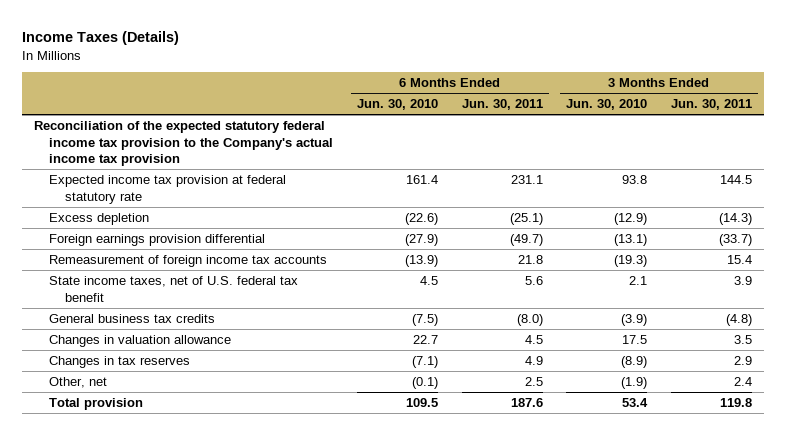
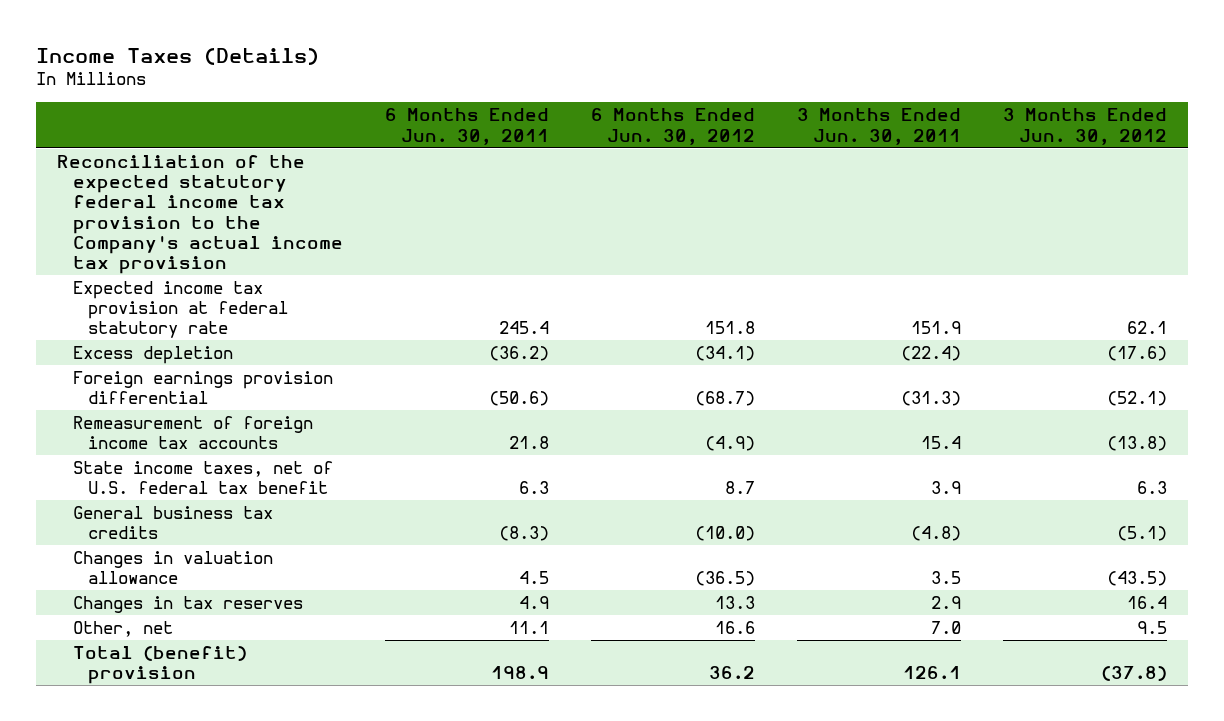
- | 6 Months Ended Jun. 30, 2010 | 6 Months Ended Jun. 30, 2011 | 3 Months Ended Jun. 30, 2010 | 3 Months Ended Jun. 30, 2011
+ | 6 Months Ended Jun. 30, 2011 | 6 Months Ended Jun. 30, 2012 | 3 Months Ended Jun. 30, 2011 | 3 Months Ended Jun. 30, 2012
- Expected income tax provision at federal statutory rate | 161.4 | 231.1 | 93.8 | 144.5
- Excess depletion | (22.6) | (25.1) | (12.9) | (14.3)
- Foreign earnings provision differential | (27.9) | (49.7) | (13.1) | (33.7)
+ Expected income tax provision at federal statutory rate | 245.4 | 151.8 | 151.9 | 62.1
+ Excess depletion | (36.2) | (34.1) | (22.4) | (17.6)
+ Foreign earnings provision differential | (50.6) | (68.7) | (31.3) | (52.1)
- State income taxes, net of U.S. federal tax benefit | 4.5 | 5.6 | 2.1 | 3.9
- General business tax credits | (7.5) | (8.0) | (3.9) | (4.8)
+ State income taxes, net of U.S. federal tax benefit | 6.3 | 8.7 | 3.9 | 6.3
+ General business tax credits | (8.3) | (10.0) | (4.8) | (5.1)
- Other, net | (0.1) | 2.5 | (1.9) | 2.4
- Total provision | 109.5 | 187.6 | 53.4 | 119.8
+ Other, net | 11.1 | 16.6 | 7.0 | 9.5
+ Total (benefit) provision | 198.9 | 36.2 | 126.1 | (37.8)

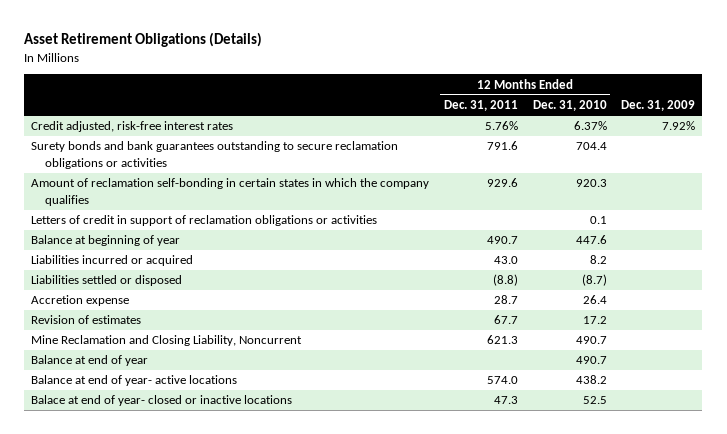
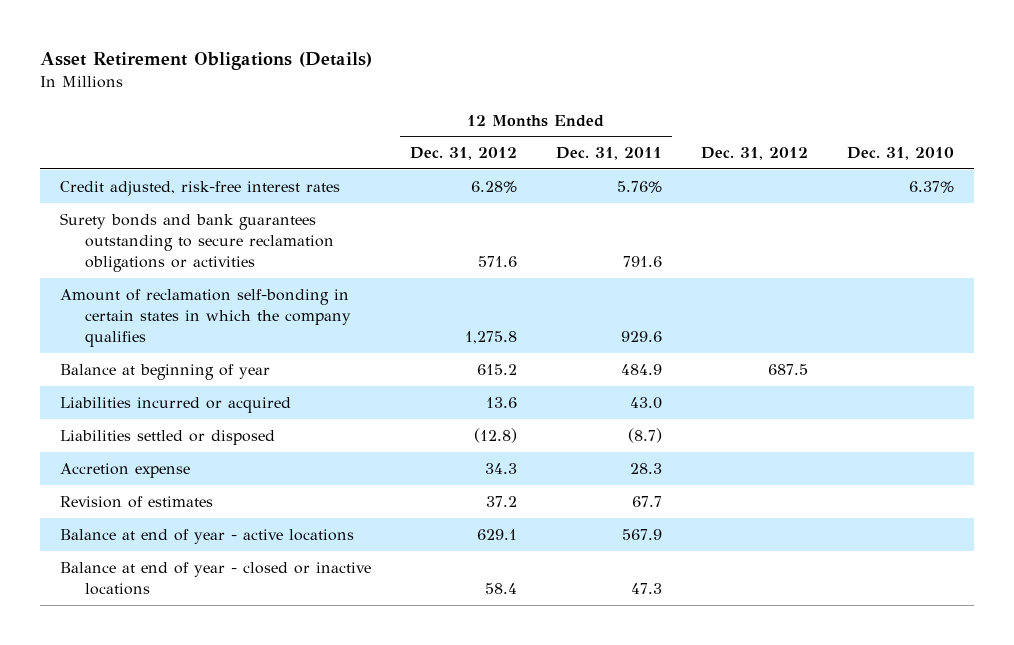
- | 12 Months Ended Dec. 31, 2011 | 12 Months Ended Dec. 31, 2010 | Dec. 31, 2009
+ | 12 Months Ended Dec. 31, 2012 | 12 Months Ended Dec. 31, 2011 | Dec. 31, 2012 | Dec. 31, 2010
- Letters of credit in support of reclamation obligations or activities | | 0.1 |
- Balance at beginning of year | 490.7 | 447.6 |
+ Balance at beginning of year | 615.2 | 484.9 | 687.5 |
- Liabilities settled or disposed | (8.8) | (8.7) |
- Accretion expense | 28.7 | 26.4 |
+ Liabilities settled or disposed | (12.8) | (8.7) | |
+ Accretion expense | 34.3 | 28.3 | |
- Mine Reclamation and Closing Liability, Noncurrent | 621.3 | 490.7 |
- Balance at end of year | | 490.7 |
- Balance at end of year- active locations | 574.0 | 438.2 |
- Balace at end of year- closed or inactive locations | 47.3 | 52.5 |
+ Balance at end of year - active locations | 629.1 | 567.9 | |
+ Balance at end of year - closed or inactive locations | 58.4 | 47.3 | |

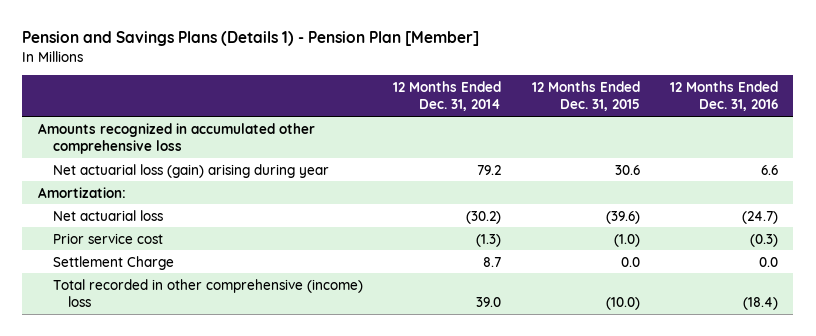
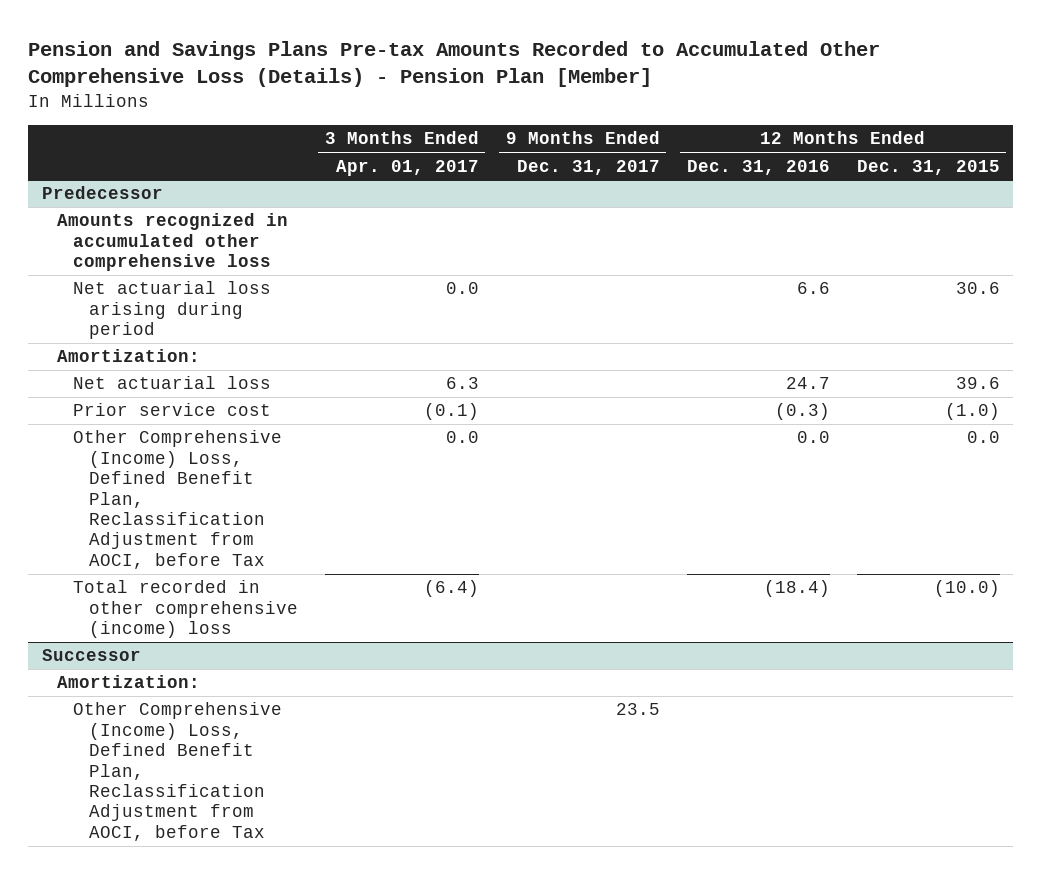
- Pension and Savings Plans (Details 1) - Pension Plan [Member]
+ Pension and Savings Plans Pre-tax Amounts Recorded to Accumulated Other Comprehensive Loss (Details) - Pension Plan [Member]
- | 12 Months Ended Dec. 31, 2014 | 12 Months Ended Dec. 31, 2015 | 12 Months Ended Dec. 31, 2016
+ | 3 Months Ended Apr. 01, 2017 | 9 Months Ended Dec. 31, 2017 | 12 Months Ended Dec. 31, 2016 | 12 Months Ended Dec. 31, 2015
+ Predecessor
- Net actuarial loss (gain) arising during year | 79.2 | 30.6 | 6.6
+ Net actuarial loss arising during period | 0.0 | | 6.6 | 30.6
- Net actuarial loss | (30.2) | (39.6) | (24.7)
+ Net actuarial loss | 6.3 | | 24.7 | 39.6
- Settlement Charge | 8.7 | 0.0 | 0.0
+ Other Comprehensive (Income) Loss, Defined Benefit Plan, Reclassification Adjustment from AOCI, before Tax | 0.0 | | 0.0 | 0.0
+ Successor
+ Amortization:
+ Other Comprehensive (Income) Loss, Defined Benefit Plan, Reclassification Adjustment from AOCI, before Tax | | 23.5 | |

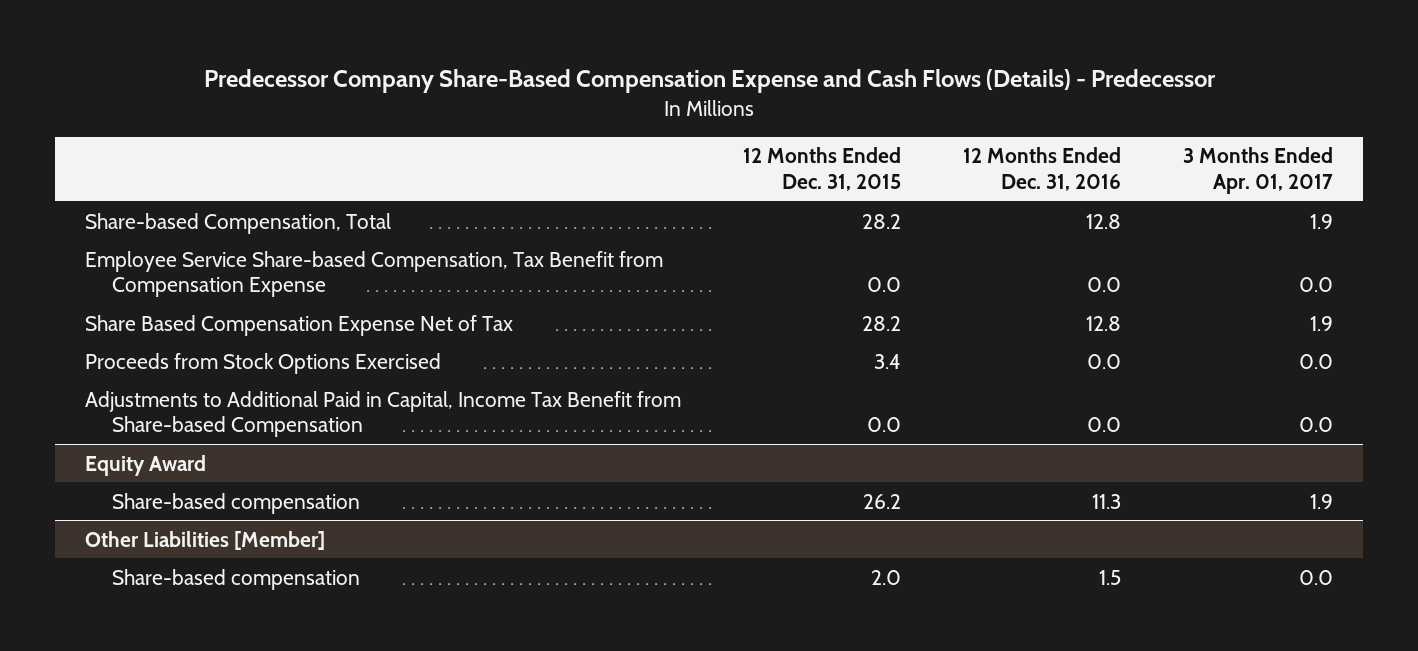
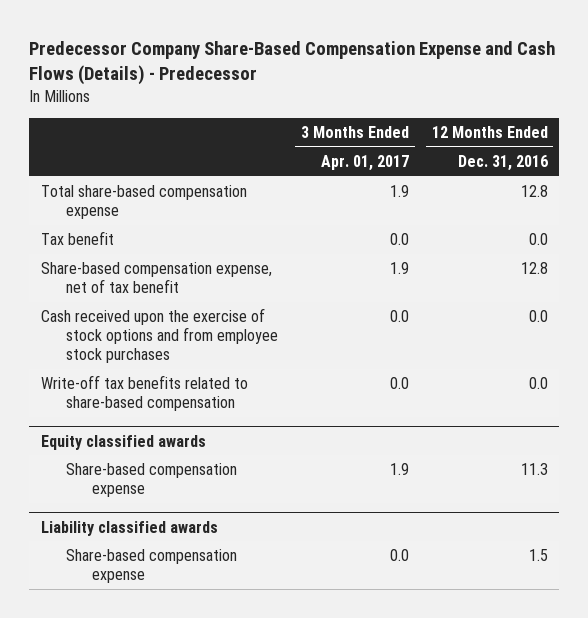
- | 12 Months Ended Dec. 31, 2015 | 12 Months Ended Dec. 31, 2016 | 3 Months Ended Apr. 01, 2017
+ | 3 Months Ended Apr. 01, 2017 | 12 Months Ended Dec. 31, 2016
- Share-based Compensation, Total | 28.2 | 12.8 | 1.9
- Employee Service Share-based Compensation, Tax Benefit from Compensation Expense | 0.0 | 0.0 | 0.0
- Share Based Compensation Expense Net of Tax | 28.2 | 12.8 | 1.9
- Proceeds from Stock Options Exercised | 3.4 | 0.0 | 0.0
- Adjustments to Additional Paid in Capital, Income Tax Benefit from Share-based Compensation | 0.0 | 0.0 | 0.0
- Equity Award
- Share-based compensation | 26.2 | 11.3 | 1.9
- Other Liabilities [Member]
- Share-based compensation | 2.0 | 1.5 | 0.0
+ Total share-based compensation expense | 1.9 | 12.8
+ Tax benefit | 0.0 | 0.0
+ Share-based compensation expense, net of tax benefit | 1.9 | 12.8
+ Cash received upon the exercise of stock options and from employee stock purchases | 0.0 | 0.0
+ Write-off tax benefits related to share-based compensation | 0.0 | 0.0
+ Equity classified awards
+ Share-based compensation expense | 1.9 | 11.3
+ Liability classified awards
+ Share-based compensation expense | 0.0 | 1.5

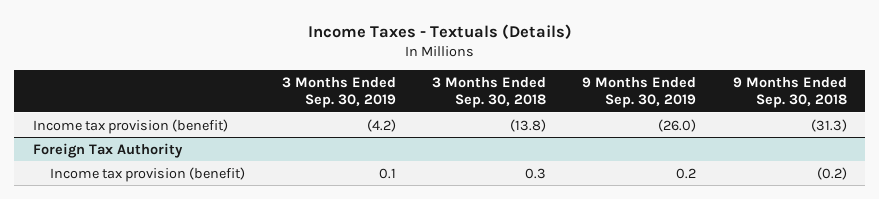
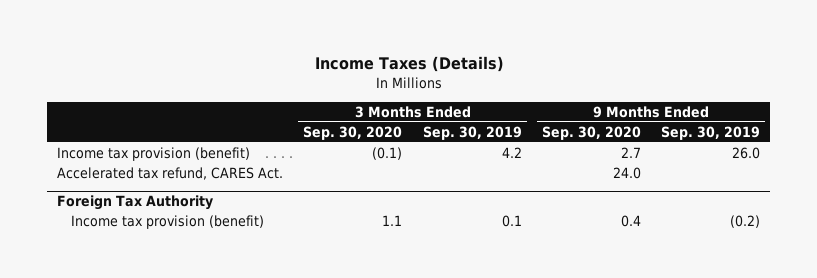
- Income Taxes - Textuals (Details)
+ Income Taxes (Details)
- | 3 Months Ended Sep. 30, 2019 | 3 Months Ended Sep. 30, 2018 | 9 Months Ended Sep. 30, 2019 | 9 Months Ended Sep. 30, 2018
+ | 3 Months Ended Sep. 30, 2020 | 3 Months Ended Sep. 30, 2019 | 9 Months Ended Sep. 30, 2020 | 9 Months Ended Sep. 30, 2019
- Income tax provision (benefit) | (4.2) | (13.8) | (26.0) | (31.3)
+ Income tax provision (benefit) | (0.1) | 4.2 | 2.7 | 26.0
+ Accelerated tax refund, CARES Act. | | | 24.0 |
@ Foreign Tax Authority
- Income tax provision (benefit) | 0.1 | 0.3 | 0.2 | (0.2)
+ Income tax provision (benefit) | 1.1 | 0.1 | 0.4 | (0.2)

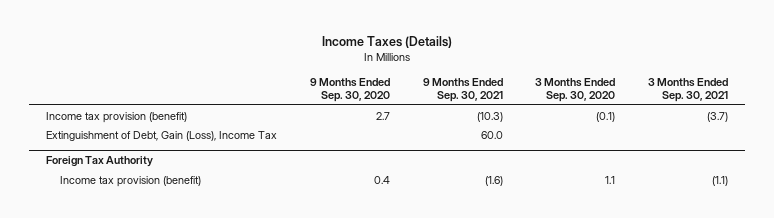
- | 3 Months Ended Sep. 30, 2020 | 3 Months Ended Sep. 30, 2019 | 9 Months Ended Sep. 30, 2020 | 9 Months Ended Sep. 30, 2019
+ | 9 Months Ended Sep. 30, 2020 | 9 Months Ended Sep. 30, 2021 | 3 Months Ended Sep. 30, 2020 | 3 Months Ended Sep. 30, 2021
- Accelerated tax refund, CARES Act. | | | 24.0 |
+ Extinguishment of Debt, Gain (Loss), Income Tax | | 60.0 | |

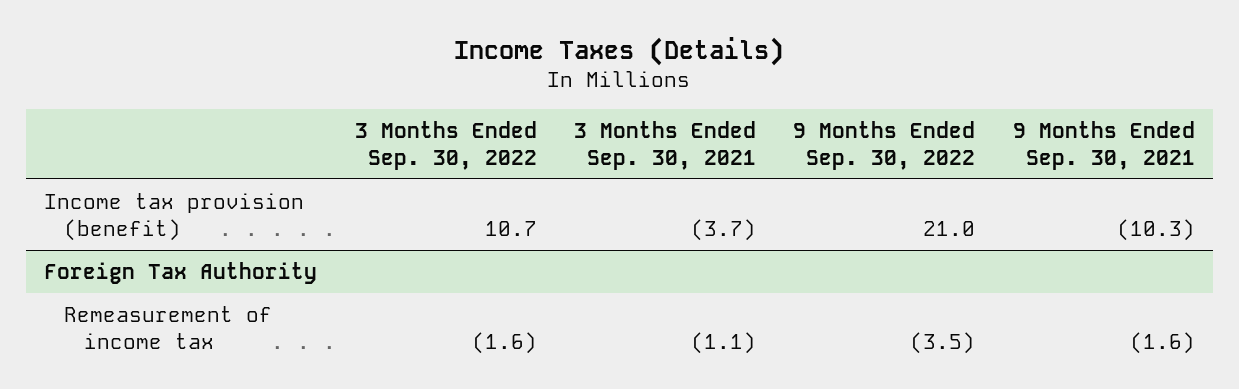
- | 9 Months Ended Sep. 30, 2020 | 9 Months Ended Sep. 30, 2021 | 3 Months Ended Sep. 30, 2020 | 3 Months Ended Sep. 30, 2021
+ | 3 Months Ended Sep. 30, 2022 | 3 Months Ended Sep. 30, 2021 | 9 Months Ended Sep. 30, 2022 | 9 Months Ended Sep. 30, 2021
- Extinguishment of Debt, Gain (Loss), Income Tax | | 60.0 | |
@ Foreign Tax Authority
- Income tax provision (benefit) | 0.4 | (1.6) | 1.1 | (1.1)
+ Remeasurement of income tax | (1.6) | (1.1) | (3.5) | (1.6)

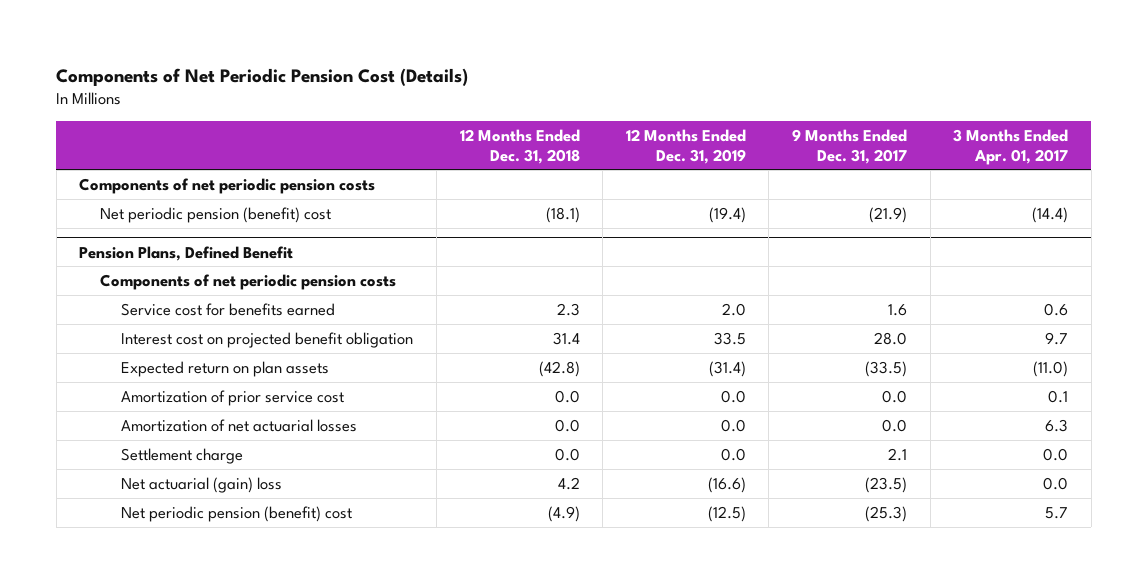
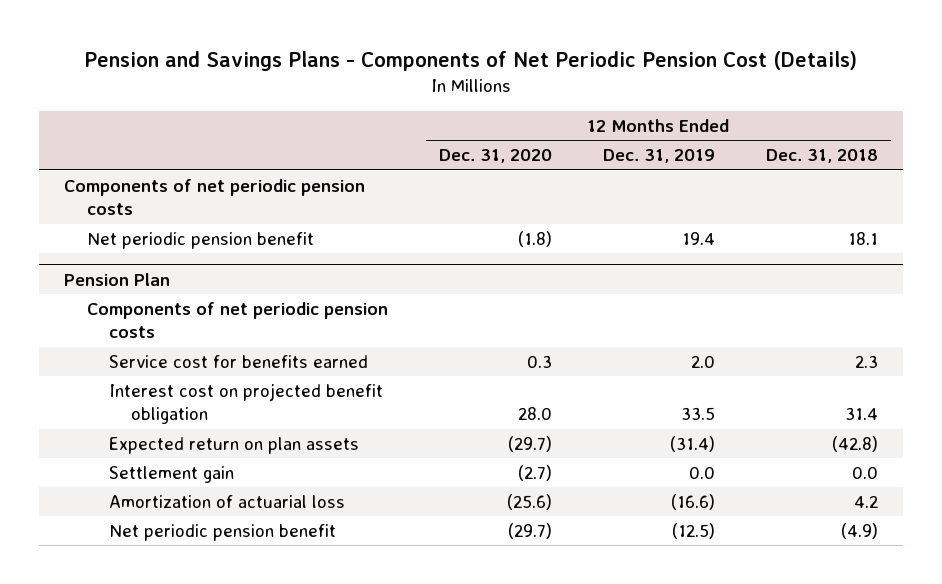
- Components of Net Periodic Pension Cost (Details)
+ Pension and Savings Plans - Components of Net Periodic Pension Cost (Details)
- | 12 Months Ended Dec. 31, 2018 | 12 Months Ended Dec. 31, 2019 | 9 Months Ended Dec. 31, 2017 | 3 Months Ended Apr. 01, 2017
+ | 12 Months Ended Dec. 31, 2020 | 12 Months Ended Dec. 31, 2019 | 12 Months Ended Dec. 31, 2018
- Net periodic pension (benefit) cost | (18.1) | (19.4) | (21.9) | (14.4)
- Pension Plans, Defined Benefit
+ Net periodic pension benefit | (1.8) | 19.4 | 18.1
+ Pension Plan
- Amortization of prior service cost | 0.0 | 0.0 | 0.0 | 0.1
- Amortization of net actuarial losses | 0.0 | 0.0 | 0.0 | 6.3
- Settlement charge | 0.0 | 0.0 | 2.1 | 0.0
- Net actuarial (gain) loss | 4.2 | (16.6) | (23.5) | 0.0
- Net periodic pension (benefit) cost | (4.9) | (12.5) | (25.3) | 5.7
+ Settlement gain | (2.7) | 0.0 | 0.0
+ Amortization of actuarial loss | (25.6) | (16.6) | 4.2
+ Net periodic pension benefit | (29.7) | (12.5) | (4.9)

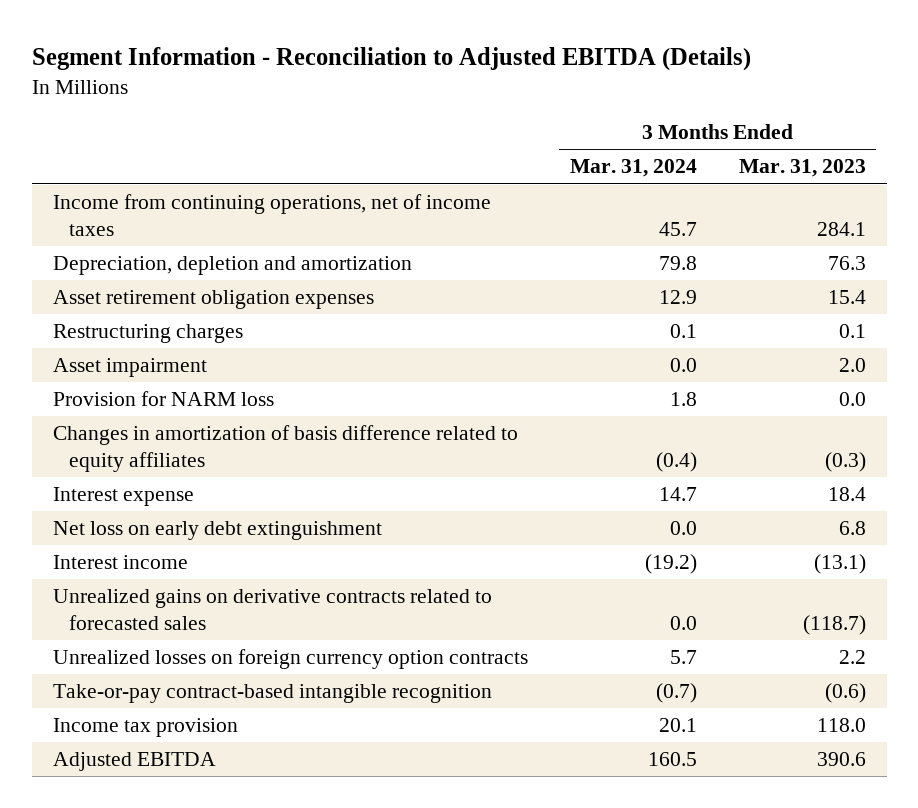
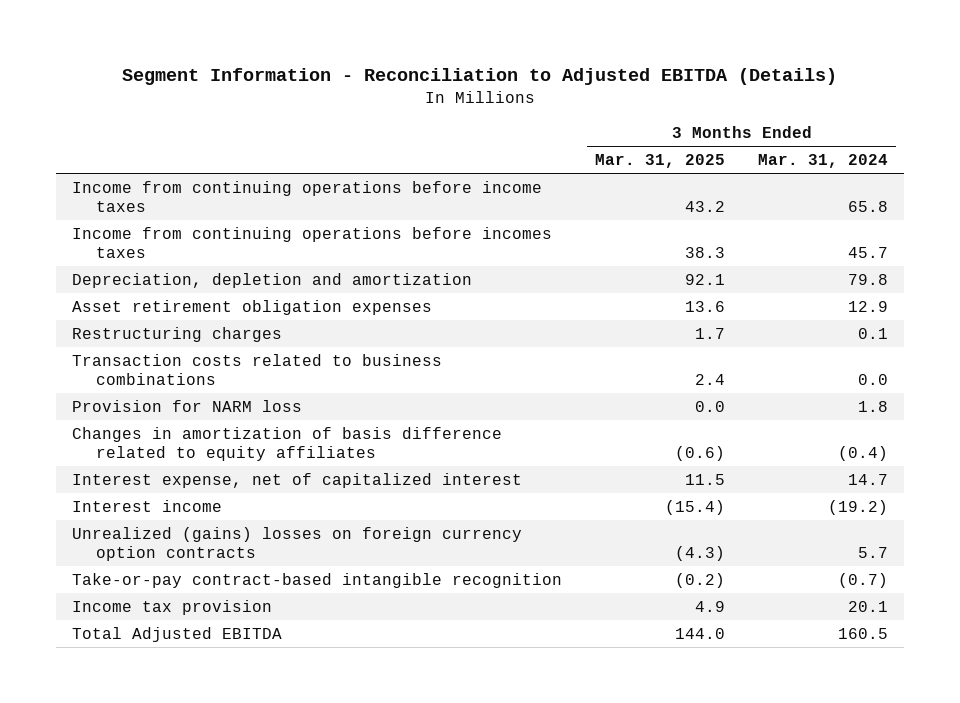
- | 3 Months Ended Mar. 31, 2024 | 3 Months Ended Mar. 31, 2023
+ | 3 Months Ended Mar. 31, 2025 | 3 Months Ended Mar. 31, 2024
- Income from continuing operations, net of income taxes | 45.7 | 284.1
+ Income from continuing operations before income taxes | 43.2 | 65.8
+ Income from continuing operations before incomes taxes | 38.3 | 45.7
- Asset impairment | 0.0 | 2.0
+ Transaction costs related to business combinations | 2.4 | 0.0
- Interest expense | 14.7 | 18.4
- Net loss on early debt extinguishment | 0.0 | 6.8
+ Interest expense, net of capitalized interest | 11.5 | 14.7
- Unrealized gains on derivative contracts related to forecasted sales | 0.0 | (118.7)
- Unrealized losses on foreign currency option contracts | 5.7 | 2.2
+ Unrealized (gains) losses on foreign currency option contracts | (4.3) | 5.7
- Adjusted EBITDA | 160.5 | 390.6
+ Total Adjusted EBITDA | 144.0 | 160.5

